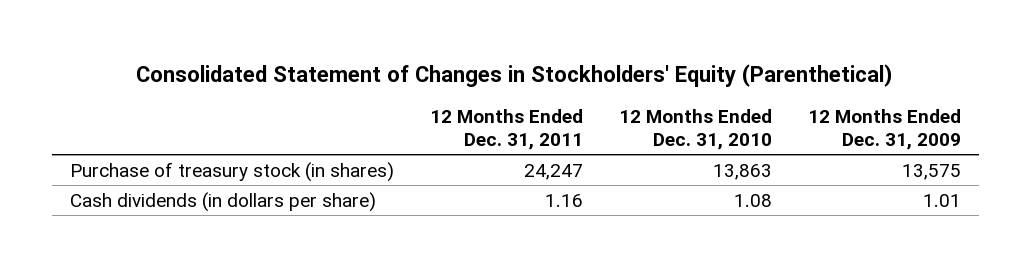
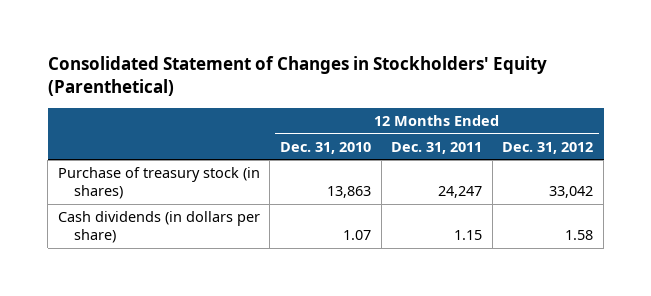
- | 12 Months Ended Dec. 31, 2011 | 12 Months Ended Dec. 31, 2010 | 12 Months Ended Dec. 31, 2009
+ | 12 Months Ended Dec. 31, 2010 | 12 Months Ended Dec. 31, 2011 | 12 Months Ended Dec. 31, 2012
- Cash dividends (in dollars per share) | 1.16 | 1.08 | 1.01
+ Cash dividends (in dollars per share) | 1.07 | 1.15 | 1.58

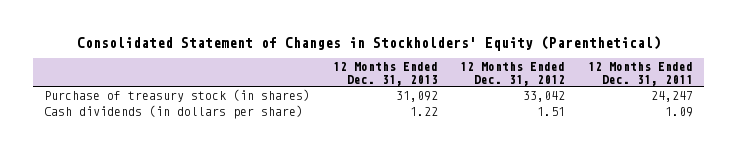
- | 12 Months Ended Dec. 31, 2010 | 12 Months Ended Dec. 31, 2011 | 12 Months Ended Dec. 31, 2012
+ | 12 Months Ended Dec. 31, 2013 | 12 Months Ended Dec. 31, 2012 | 12 Months Ended Dec. 31, 2011
- Cash dividends (in dollars per share) | 1.07 | 1.15 | 1.58
+ Cash dividends (in dollars per share) | 1.22 | 1.51 | 1.09

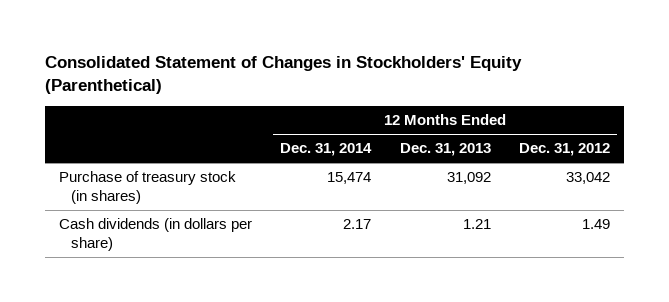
- | 12 Months Ended Dec. 31, 2013 | 12 Months Ended Dec. 31, 2012 | 12 Months Ended Dec. 31, 2011
+ | 12 Months Ended Dec. 31, 2014 | 12 Months Ended Dec. 31, 2013 | 12 Months Ended Dec. 31, 2012
- Cash dividends (in dollars per share) | 1.22 | 1.51 | 1.09
+ Cash dividends (in dollars per share) | 2.17 | 1.21 | 1.49

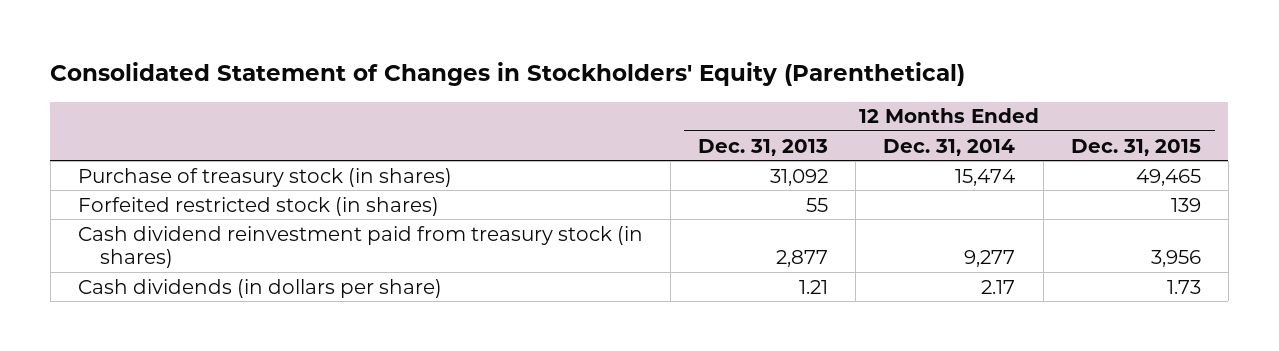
- | 12 Months Ended Dec. 31, 2014 | 12 Months Ended Dec. 31, 2013 | 12 Months Ended Dec. 31, 2012
+ | 12 Months Ended Dec. 31, 2013 | 12 Months Ended Dec. 31, 2014 | 12 Months Ended Dec. 31, 2015
+ Forfeited restricted stock (in shares) | 55 | | 139
+ Cash dividend reinvestment paid from treasury stock (in shares) | 2,877 | 9,277 | 3,956

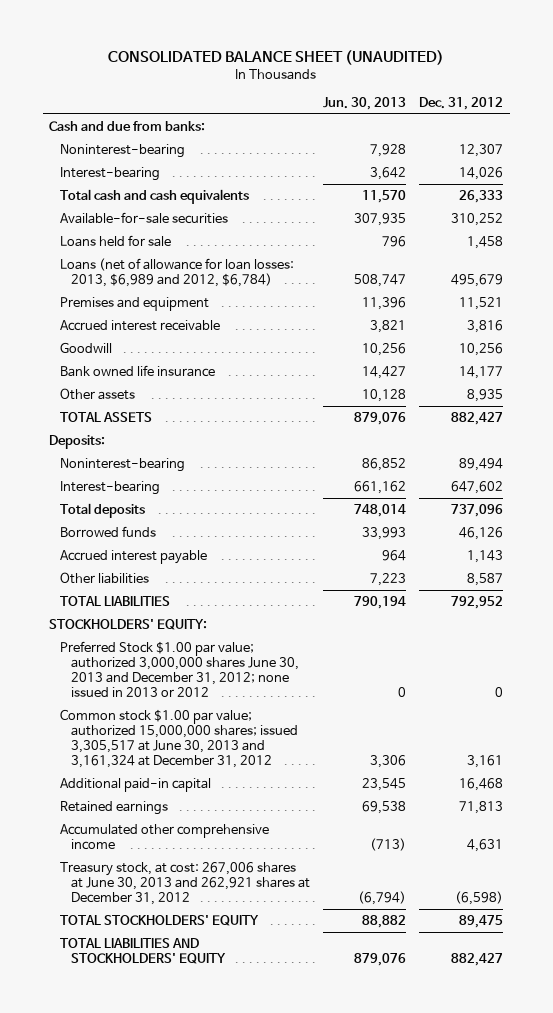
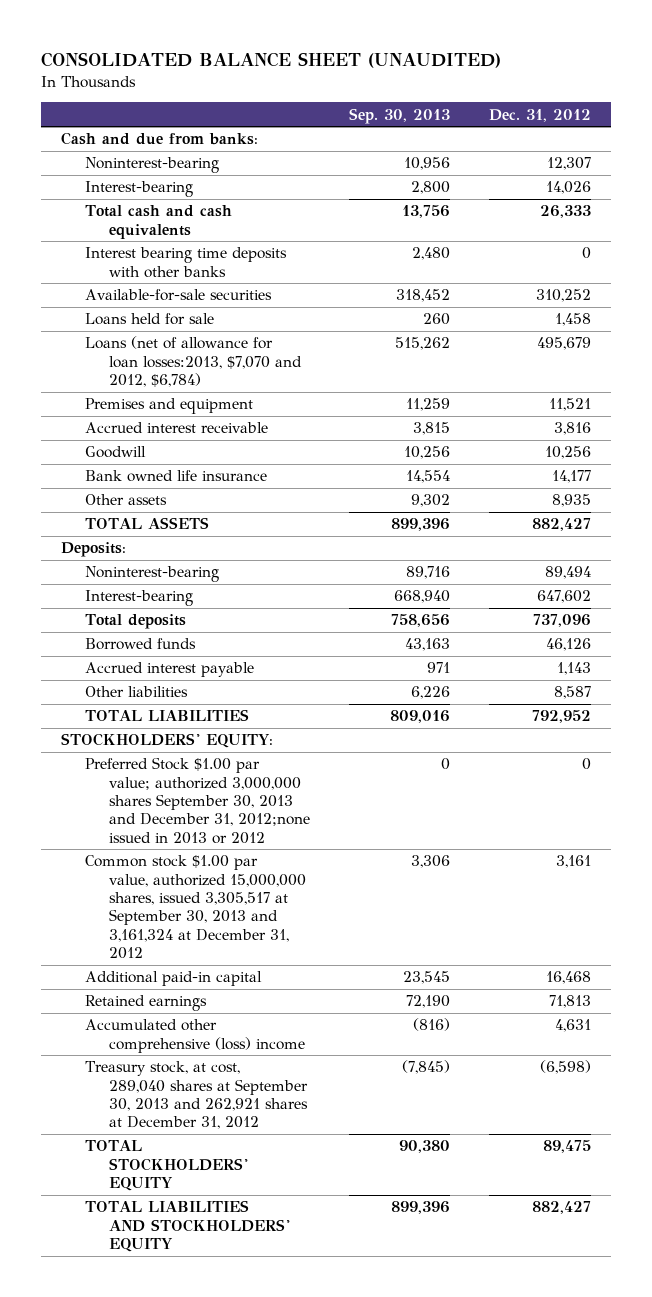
- | Jun. 30, 2013 | Dec. 31, 2012
+ | Sep. 30, 2013 | Dec. 31, 2012
+ Interest bearing time deposits with other banks | 2,480 | 0
- Loans (net of allowance for loan losses: 2013, $6,989 and 2012, $6,784) | 508,747 | 495,679
+ Loans (net of allowance for loan losses:2013, $7,070 and 2012, $6,784) | 515,262 | 495,679
- Preferred Stock $1.00 par value; authorized 3,000,000 shares June 30, 2013 and December 31, 2012; none issued in 2013 or 2012 | 0 | 0
- Common stock $1.00 par value; authorized 15,000,000 shares; issued 3,305,517 at June 30, 2013 and 3,161,324 at December 31, 2012 | 3,306 | 3,161
+ Preferred Stock $1.00 par value; authorized 3,000,000 shares September 30, 2013 and December 31, 2012;none issued in 2013 or 2012 | 0 | 0
+ Common stock $1.00 par value, authorized 15,000,000 shares, issued 3,305,517 at September 30, 2013 and 3,161,324 at December 31, 2012 | 3,306 | 3,161
- Accumulated other comprehensive income | (713) | 4,631
- Treasury stock, at cost: 267,006 shares at June 30, 2013 and 262,921 shares at December 31, 2012 | (6,794) | (6,598)
+ Accumulated other comprehensive (loss) income | (816) | 4,631
+ Treasury stock, at cost, 289,040 shares at September 30, 2013 and 262,921 shares at December 31, 2012 | (7,845) | (6,598)

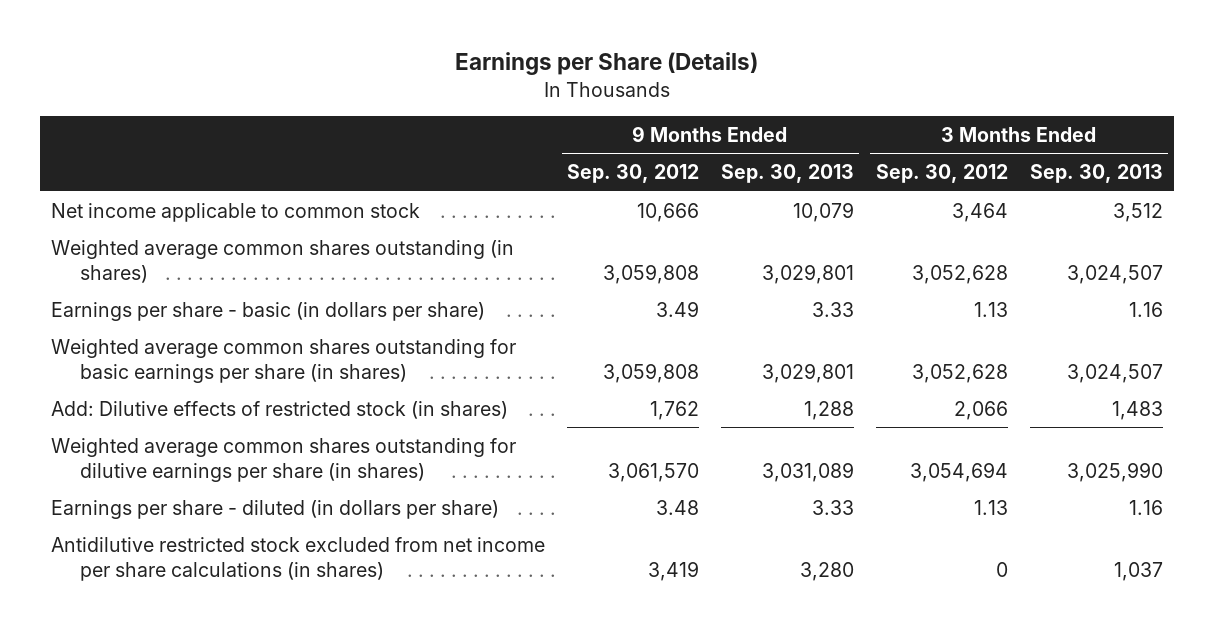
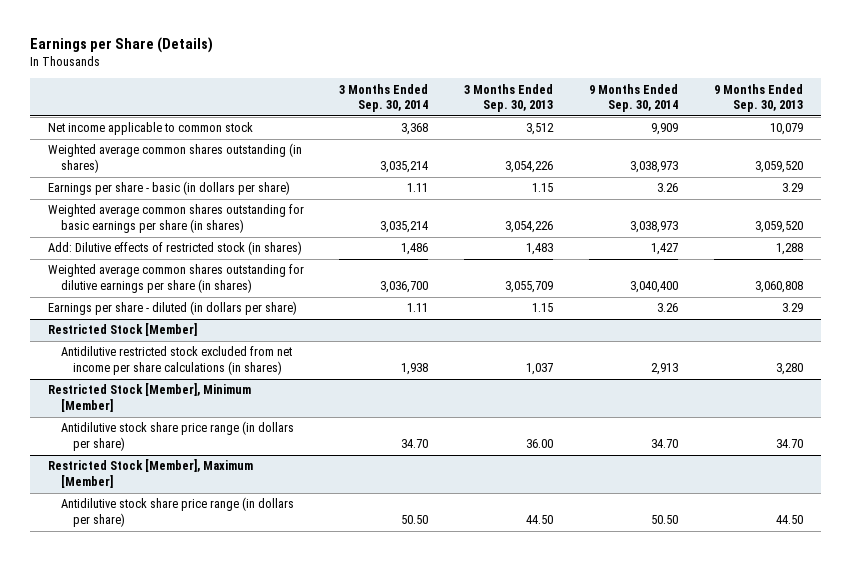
- | 9 Months Ended Sep. 30, 2012 | 9 Months Ended Sep. 30, 2013 | 3 Months Ended Sep. 30, 2012 | 3 Months Ended Sep. 30, 2013
+ | 3 Months Ended Sep. 30, 2014 | 3 Months Ended Sep. 30, 2013 | 9 Months Ended Sep. 30, 2014 | 9 Months Ended Sep. 30, 2013
- Weighted average common shares outstanding (in shares) | 3,059,808 | 3,029,801 | 3,052,628 | 3,024,507
- Earnings per share - basic (in dollars per share) | 3.49 | 3.33 | 1.13 | 1.16
- Weighted average common shares outstanding for basic earnings per share (in shares) | 3,059,808 | 3,029,801 | 3,052,628 | 3,024,507
+ Weighted average common shares outstanding (in shares) | 3,035,214 | 3,054,226 | 3,038,973 | 3,059,520
+ Earnings per share - basic (in dollars per share) | 1.11 | 1.15 | 3.26 | 3.29
+ Weighted average common shares outstanding for basic earnings per share (in shares) | 3,035,214 | 3,054,226 | 3,038,973 | 3,059,520
- Weighted average common shares outstanding for dilutive earnings per share (in shares) | 3,061,570 | 3,031,089 | 3,054,694 | 3,025,990
- Earnings per share - diluted (in dollars per share) | 3.48 | 3.33 | 1.13 | 1.16
+ Weighted average common shares outstanding for dilutive earnings per share (in shares) | 3,036,700 | 3,055,709 | 3,040,400 | 3,060,808
+ Earnings per share - diluted (in dollars per share) | 1.11 | 1.15 | 3.26 | 3.29
+ Restricted Stock [Member]
+ Restricted Stock [Member], Minimum [Member]
+ Antidilutive stock share price range (in dollars per share) | 34.70 | 36.00 | 34.70 | 34.70
+ Restricted Stock [Member], Maximum [Member]
+ Antidilutive stock share price range (in dollars per share) | 50.50 | 44.50 | 50.50 | 44.50

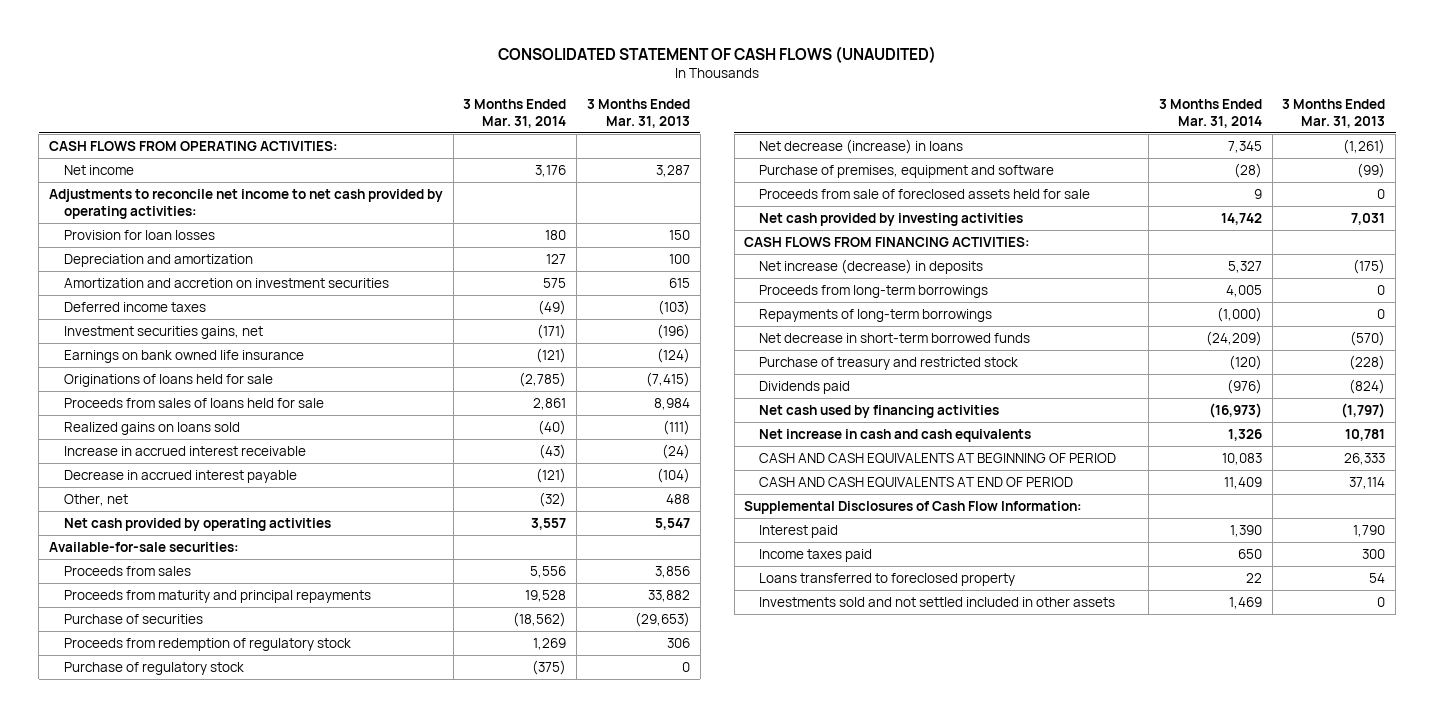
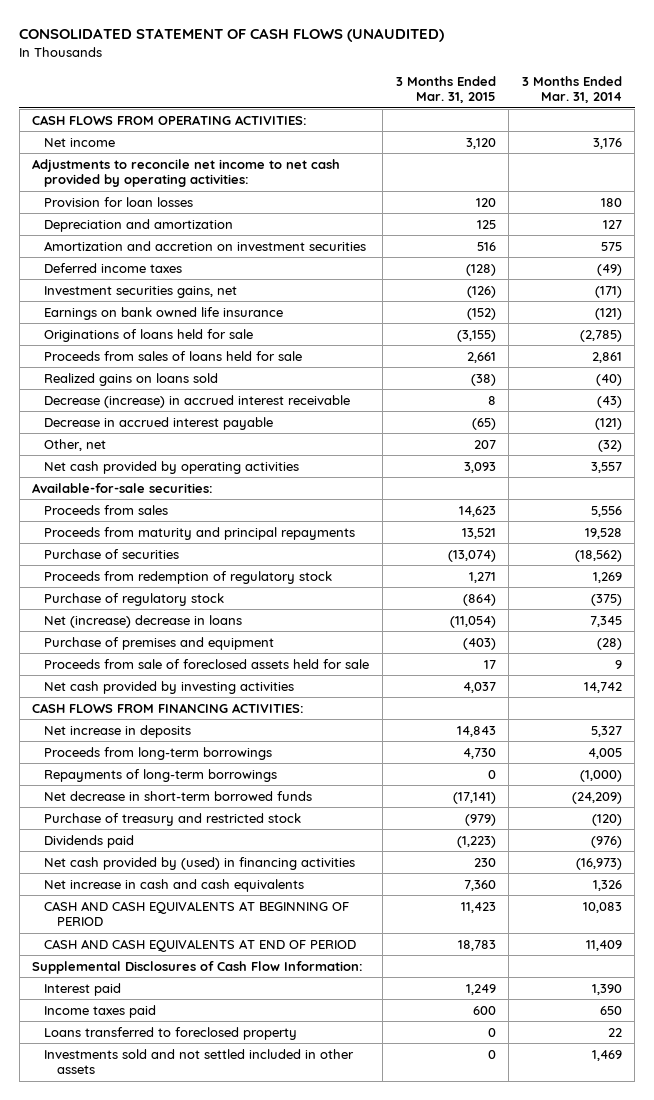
- | 3 Months Ended Mar. 31, 2014 | 3 Months Ended Mar. 31, 2013
+ | 3 Months Ended Mar. 31, 2015 | 3 Months Ended Mar. 31, 2014
- Increase in accrued interest receivable | (43) | (24)
+ Decrease (increase) in accrued interest receivable | 8 | (43)
- Net decrease (increase) in loans | 7,345 | (1,261)
- Purchase of premises, equipment and software | (28) | (99)
+ Net (increase) decrease in loans | (11,054) | 7,345
+ Purchase of premises and equipment | (403) | (28)
- Net increase (decrease) in deposits | 5,327 | (175)
+ Net increase in deposits | 14,843 | 5,327
- Net cash used by financing activities | (16,973) | (1,797)
+ Net cash provided by (used) in financing activities | 230 | (16,973)

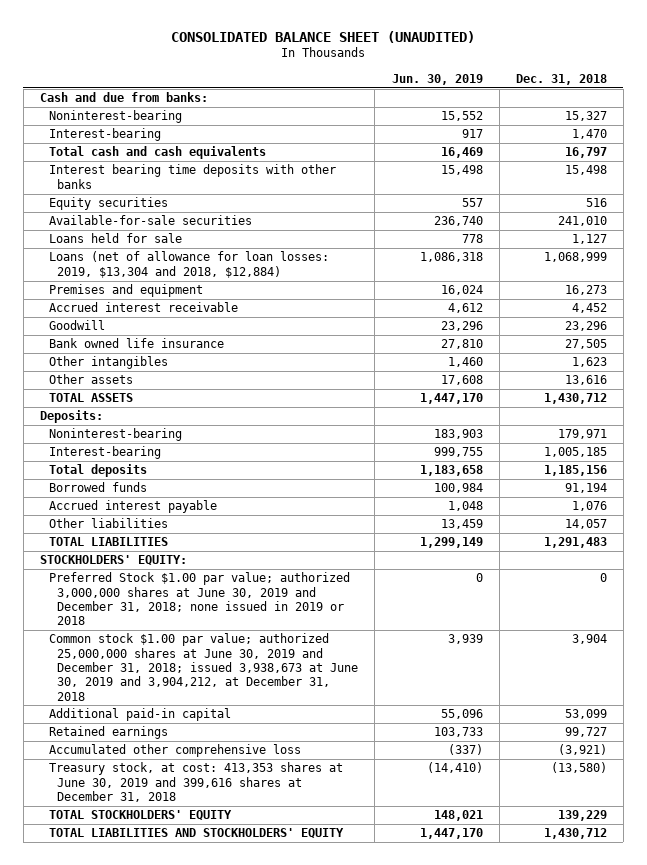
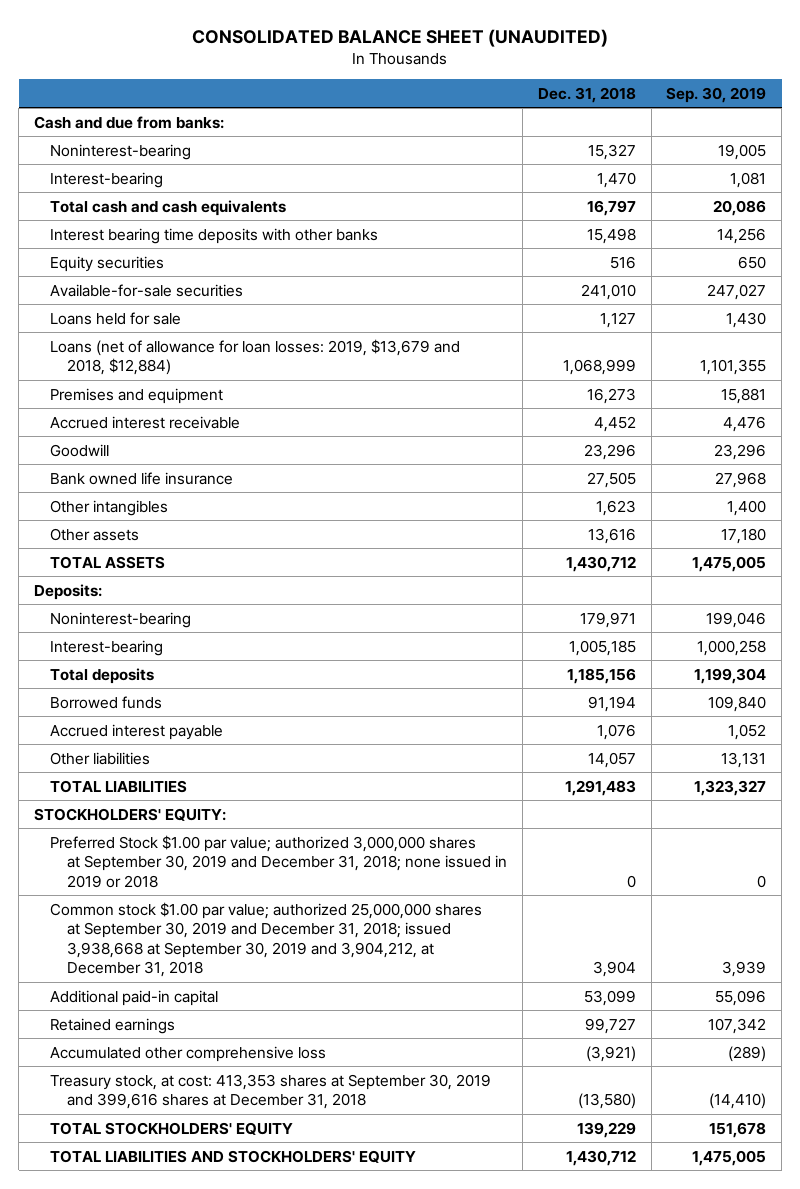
- | Jun. 30, 2019 | Dec. 31, 2018
+ | Dec. 31, 2018 | Sep. 30, 2019
- Loans (net of allowance for loan losses: 2019, $13,304 and 2018, $12,884) | 1,086,318 | 1,068,999
+ Loans (net of allowance for loan losses: 2019, $13,679 and 2018, $12,884) | 1,068,999 | 1,101,355
- Preferred Stock $1.00 par value; authorized 3,000,000 shares at June 30, 2019 and December 31, 2018; none issued in 2019 or 2018 | 0 | 0
- Common stock $1.00 par value; authorized 25,000,000 shares at June 30, 2019 and December 31, 2018; issued 3,938,673 at June 30, 2019 and 3,904,212, at December 31, 2018 | 3,939 | 3,904
+ Preferred Stock $1.00 par value; authorized 3,000,000 shares at September 30, 2019 and December 31, 2018; none issued in 2019 or 2018 | 0 | 0
+ Common stock $1.00 par value; authorized 25,000,000 shares at September 30, 2019 and December 31, 2018; issued 3,938,668 at September 30, 2019 and 3,904,212, at December 31, 2018 | 3,904 | 3,939
- Treasury stock, at cost: 413,353 shares at June 30, 2019 and 399,616 shares at December 31, 2018 | (14,410) | (13,580)
+ Treasury stock, at cost: 413,353 shares at September 30, 2019 and 399,616 shares at December 31, 2018 | (13,580) | (14,410)

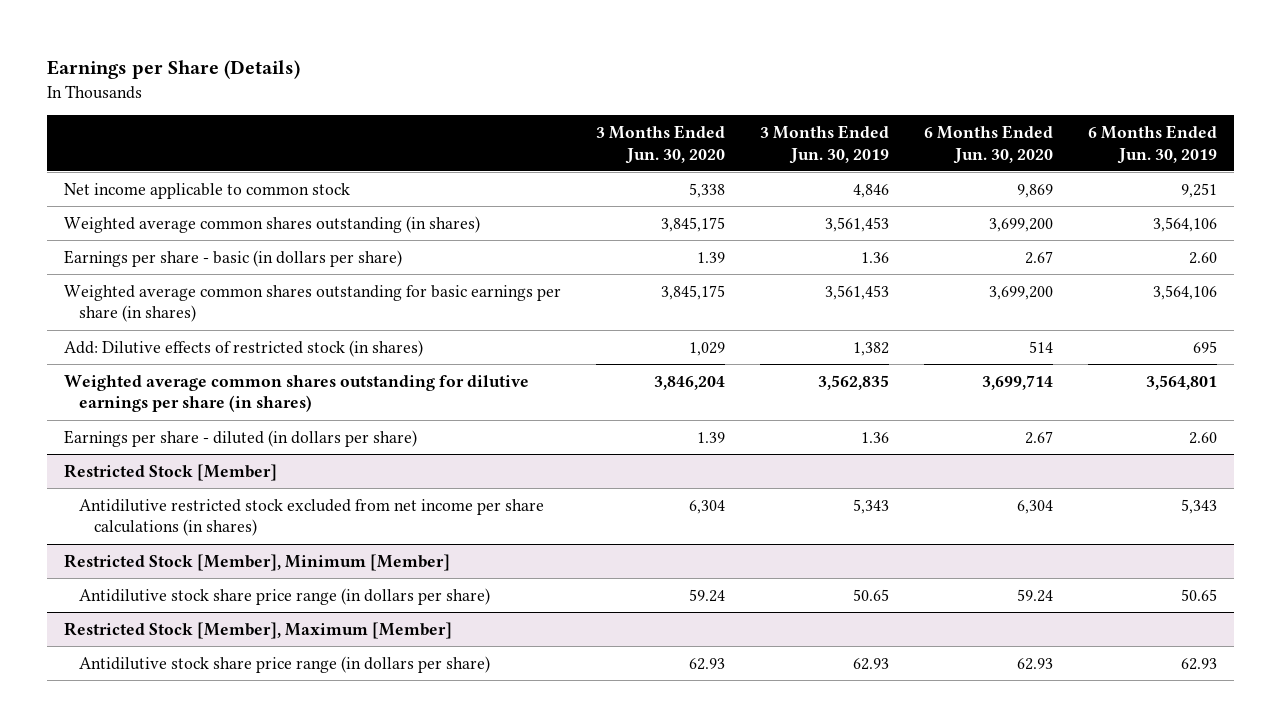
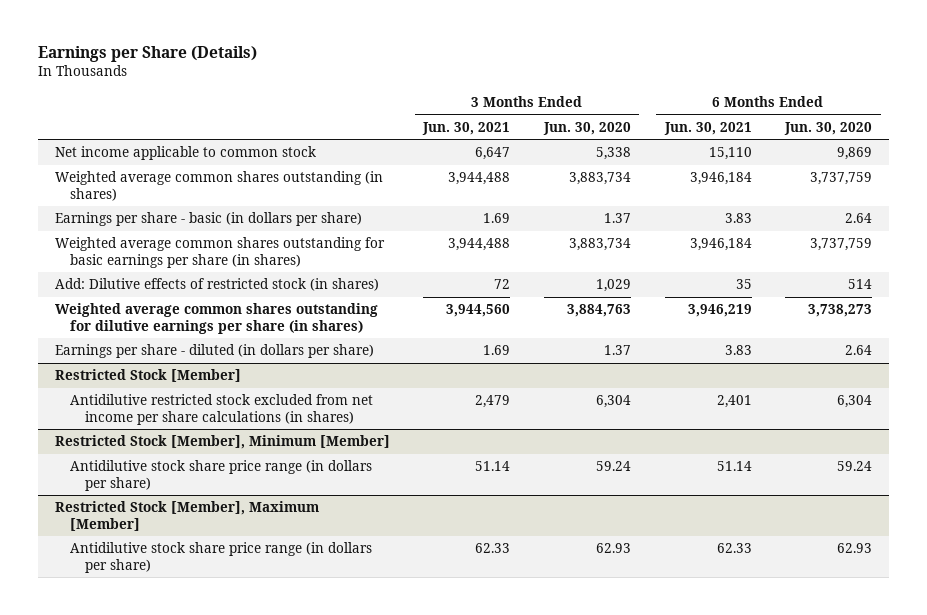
- | 3 Months Ended Jun. 30, 2020 | 3 Months Ended Jun. 30, 2019 | 6 Months Ended Jun. 30, 2020 | 6 Months Ended Jun. 30, 2019
+ | 3 Months Ended Jun. 30, 2021 | 3 Months Ended Jun. 30, 2020 | 6 Months Ended Jun. 30, 2021 | 6 Months Ended Jun. 30, 2020
- Weighted average common shares outstanding (in shares) | 3,845,175 | 3,561,453 | 3,699,200 | 3,564,106
- Earnings per share - basic (in dollars per share) | 1.39 | 1.36 | 2.67 | 2.60
- Weighted average common shares outstanding for basic earnings per share (in shares) | 3,845,175 | 3,561,453 | 3,699,200 | 3,564,106
+ Weighted average common shares outstanding (in shares) | 3,944,488 | 3,883,734 | 3,946,184 | 3,737,759
+ Earnings per share - basic (in dollars per share) | 1.69 | 1.37 | 3.83 | 2.64
+ Weighted average common shares outstanding for basic earnings per share (in shares) | 3,944,488 | 3,883,734 | 3,946,184 | 3,737,759
- Weighted average common shares outstanding for dilutive earnings per share (in shares) | 3,846,204 | 3,562,835 | 3,699,714 | 3,564,801
- Earnings per share - diluted (in dollars per share) | 1.39 | 1.36 | 2.67 | 2.60
+ Weighted average common shares outstanding for dilutive earnings per share (in shares) | 3,944,560 | 3,884,763 | 3,946,219 | 3,738,273
+ Earnings per share - diluted (in dollars per share) | 1.69 | 1.37 | 3.83 | 2.64

